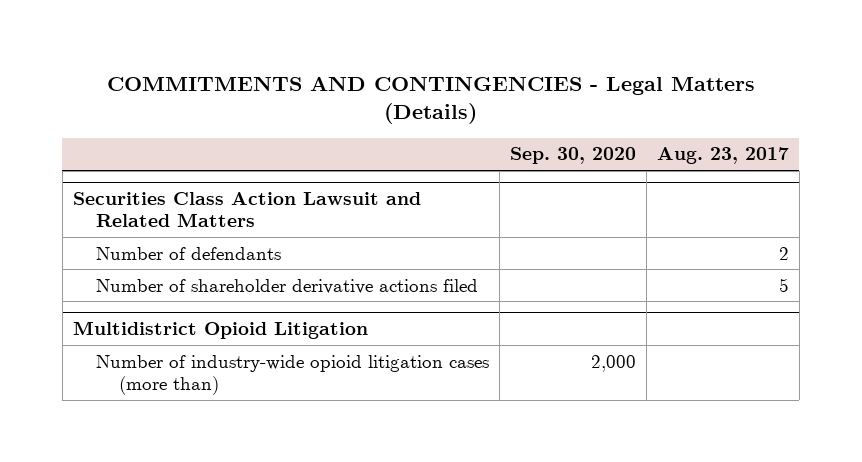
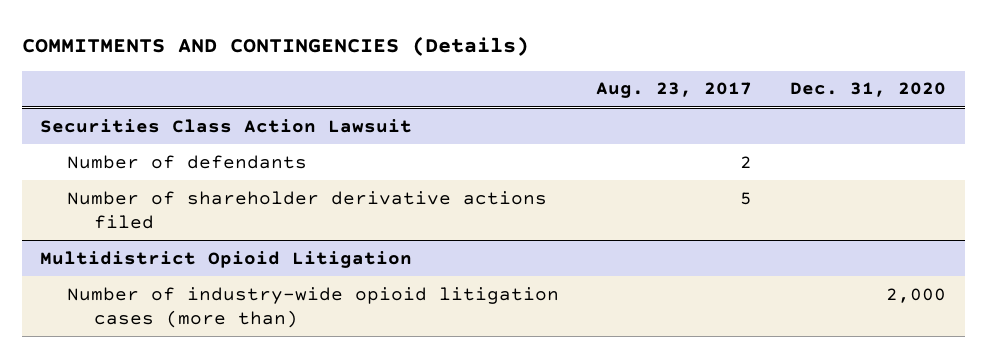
- COMMITMENTS AND CONTINGENCIES - Legal Matters (Details)
+ COMMITMENTS AND CONTINGENCIES (Details)
- | Sep. 30, 2020 | Aug. 23, 2017
+ | Aug. 23, 2017 | Dec. 31, 2020
- Securities Class Action Lawsuit and Related Matters
+ Securities Class Action Lawsuit

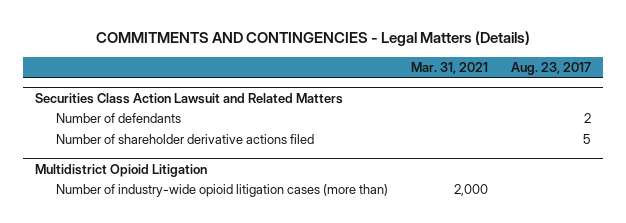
- COMMITMENTS AND CONTINGENCIES (Details)
+ COMMITMENTS AND CONTINGENCIES - Legal Matters (Details)
- | Aug. 23, 2017 | Dec. 31, 2020
+ | Mar. 31, 2021 | Aug. 23, 2017
- Securities Class Action Lawsuit
+ Securities Class Action Lawsuit and Related Matters

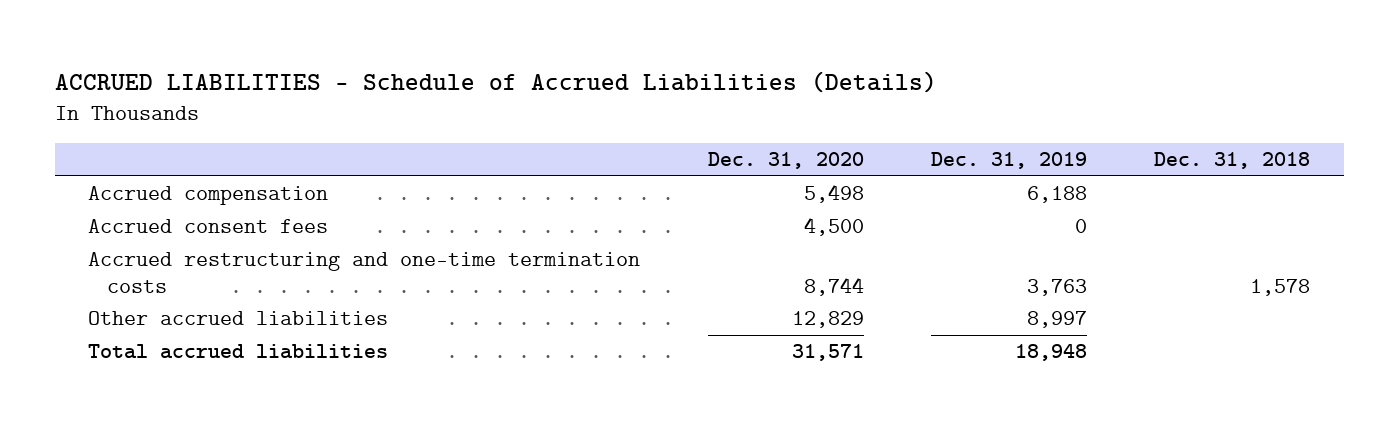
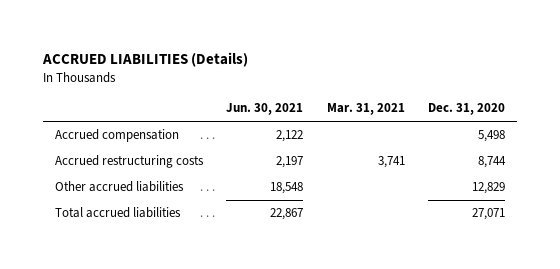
- ACCRUED LIABILITIES - Schedule of Accrued Liabilities (Details)
+ ACCRUED LIABILITIES (Details)
- | Dec. 31, 2020 | Dec. 31, 2019 | Dec. 31, 2018
+ | Jun. 30, 2021 | Mar. 31, 2021 | Dec. 31, 2020
- Accrued consent fees | 4,500 | 0 |
- Accrued restructuring and one-time termination costs | 8,744 | 3,763 | 1,578
+ Accrued restructuring costs | 2,197 | 3,741 | 8,744
- Total accrued liabilities | 31,571 | 18,948 |
+ Total accrued liabilities | 22,867 | | 27,071

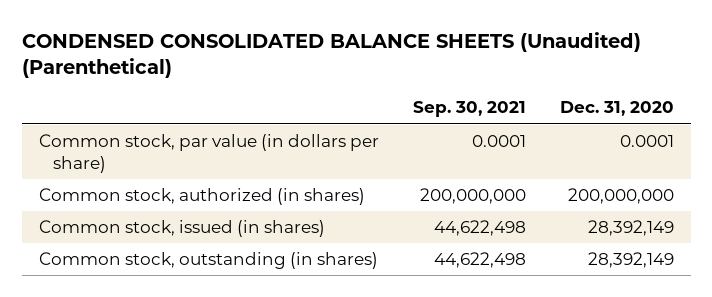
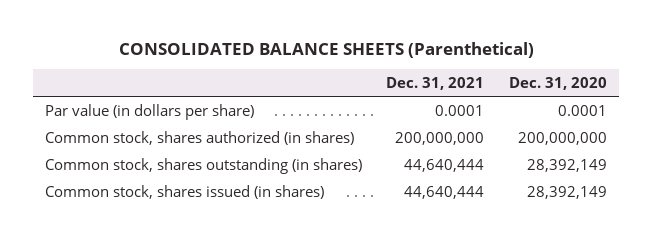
- CONDENSED CONSOLIDATED BALANCE SHEETS (Unaudited) (Parenthetical)
+ CONSOLIDATED BALANCE SHEETS (Parenthetical)
- | Sep. 30, 2021 | Dec. 31, 2020
+ | Dec. 31, 2021 | Dec. 31, 2020
- Common stock, par value (in dollars per share) | 0.0001 | 0.0001
- Common stock, authorized (in shares) | 200,000,000 | 200,000,000
- Common stock, issued (in shares) | 44,622,498 | 28,392,149
- Common stock, outstanding (in shares) | 44,622,498 | 28,392,149
+ Par value (in dollars per share) | 0.0001 | 0.0001
+ Common stock, shares authorized (in shares) | 200,000,000 | 200,000,000
+ Common stock, shares outstanding (in shares) | 44,640,444 | 28,392,149
+ Common stock, shares issued (in shares) | 44,640,444 | 28,392,149

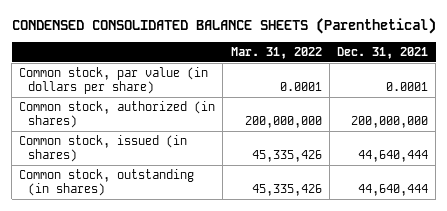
- CONSOLIDATED BALANCE SHEETS (Parenthetical)
+ CONDENSED CONSOLIDATED BALANCE SHEETS (Parenthetical)
- | Dec. 31, 2021 | Dec. 31, 2020
+ | Mar. 31, 2022 | Dec. 31, 2021
- Par value (in dollars per share) | 0.0001 | 0.0001
- Common stock, shares authorized (in shares) | 200,000,000 | 200,000,000
- Common stock, shares outstanding (in shares) | 44,640,444 | 28,392,149
- Common stock, shares issued (in shares) | 44,640,444 | 28,392,149
+ Common stock, par value (in dollars per share) | 0.0001 | 0.0001
+ Common stock, authorized (in shares) | 200,000,000 | 200,000,000
+ Common stock, issued (in shares) | 45,335,426 | 44,640,444
+ Common stock, outstanding (in shares) | 45,335,426 | 44,640,444

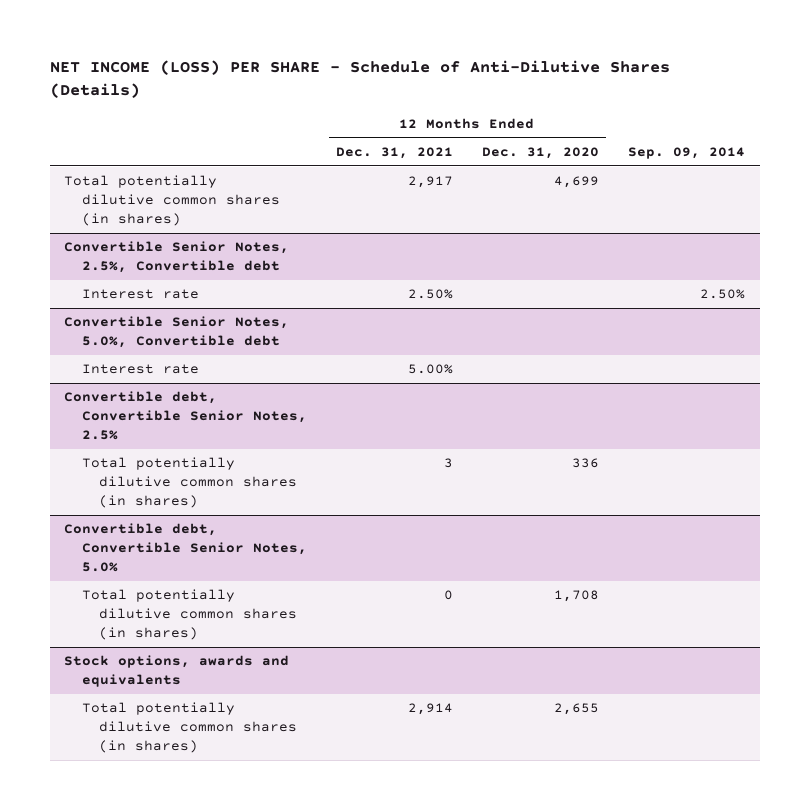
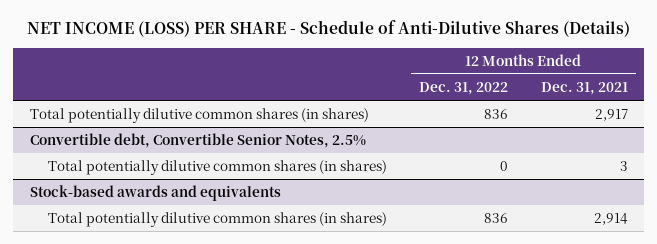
- | 12 Months Ended Dec. 31, 2021 | 12 Months Ended Dec. 31, 2020 | Sep. 09, 2014
+ | 12 Months Ended Dec. 31, 2022 | 12 Months Ended Dec. 31, 2021
- Convertible Senior Notes, 2.5%, Convertible debt
- Interest rate | 2.50% | | 2.50%
- Convertible Senior Notes, 5.0%, Convertible debt
- Interest rate | 5.00% | |
- Convertible debt, Convertible Senior Notes, 5.0%
- Total potentially dilutive common shares (in shares) | 0 | 1,708 |
- Stock options, awards and equivalents
+ Stock-based awards and equivalents

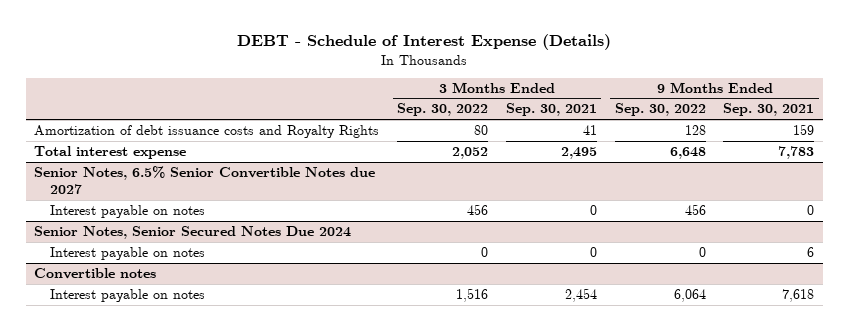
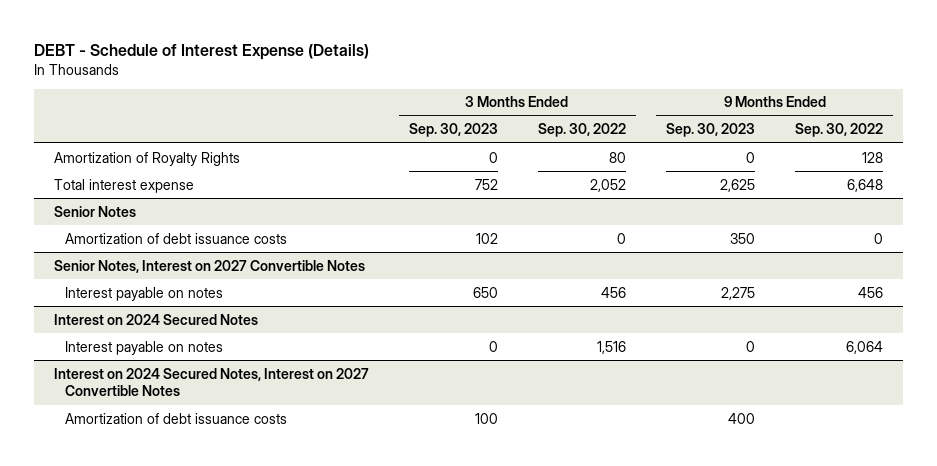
- | 3 Months Ended Sep. 30, 2022 | 3 Months Ended Sep. 30, 2021 | 9 Months Ended Sep. 30, 2022 | 9 Months Ended Sep. 30, 2021
+ | 3 Months Ended Sep. 30, 2023 | 3 Months Ended Sep. 30, 2022 | 9 Months Ended Sep. 30, 2023 | 9 Months Ended Sep. 30, 2022
- Amortization of debt issuance costs and Royalty Rights | 80 | 41 | 128 | 159
+ Amortization of Royalty Rights | 0 | 80 | 0 | 128
- Senior Notes, 6.5% Senior Convertible Notes due 2027
+ Senior Notes
+ Amortization of debt issuance costs | 102 | 0 | 350 | 0
+ Senior Notes, Interest on 2027 Convertible Notes
- Senior Notes, Senior Secured Notes Due 2024
- Interest payable on notes | 0 | 0 | 0 | 6
- Convertible notes
+ Interest on 2024 Secured Notes
+ Interest on 2024 Secured Notes, Interest on 2027 Convertible Notes
+ Amortization of debt issuance costs | 100 | | 400 |

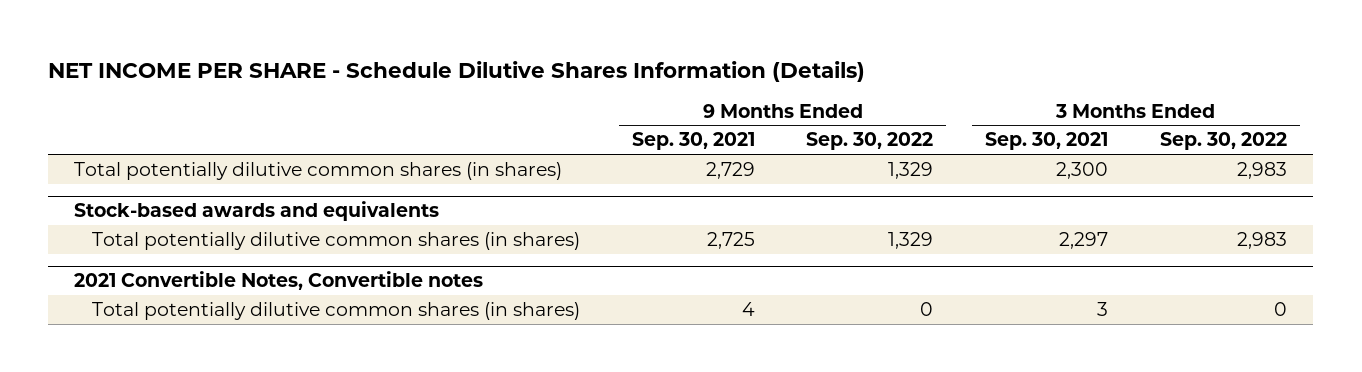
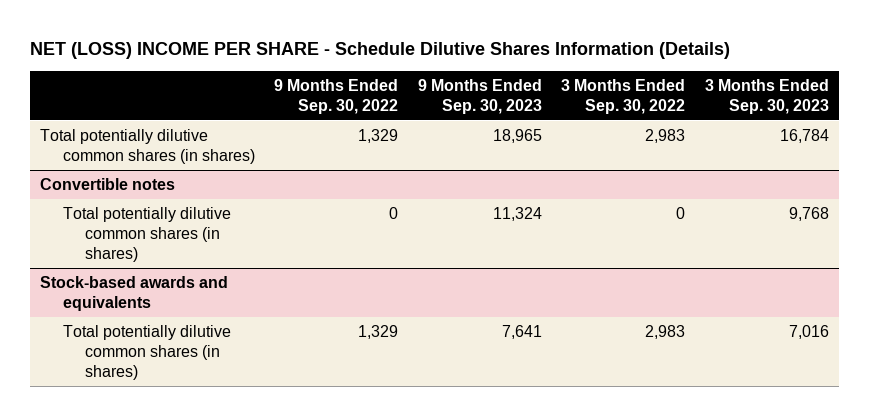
- NET INCOME PER SHARE - Schedule Dilutive Shares Information (Details)
+ NET (LOSS) INCOME PER SHARE - Schedule Dilutive Shares Information (Details)
- | 9 Months Ended Sep. 30, 2021 | 9 Months Ended Sep. 30, 2022 | 3 Months Ended Sep. 30, 2021 | 3 Months Ended Sep. 30, 2022
+ | 9 Months Ended Sep. 30, 2022 | 9 Months Ended Sep. 30, 2023 | 3 Months Ended Sep. 30, 2022 | 3 Months Ended Sep. 30, 2023
+ Convertible notes
+ Total potentially dilutive common shares (in shares) | 0 | 11,324 | 0 | 9,768
- 2021 Convertible Notes, Convertible notes
- Total potentially dilutive common shares (in shares) | 4 | 0 | 3 | 0

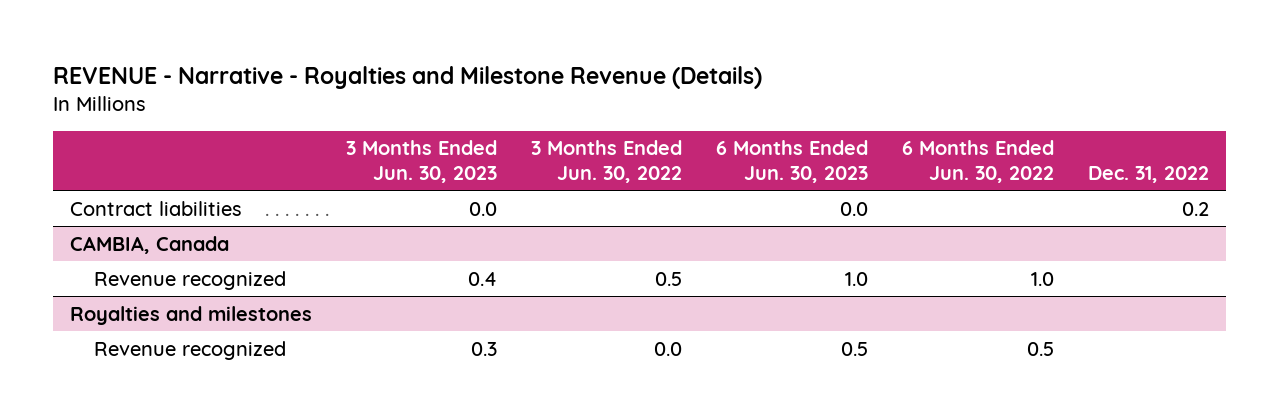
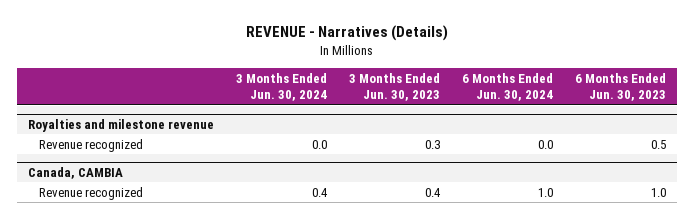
- REVENUE - Narrative - Royalties and Milestone Revenue (Details)
+ REVENUE - Narratives (Details)
- | 3 Months Ended Jun. 30, 2023 | 3 Months Ended Jun. 30, 2022 | 6 Months Ended Jun. 30, 2023 | 6 Months Ended Jun. 30, 2022 | Dec. 31, 2022
+ | 3 Months Ended Jun. 30, 2024 | 3 Months Ended Jun. 30, 2023 | 6 Months Ended Jun. 30, 2024 | 6 Months Ended Jun. 30, 2023
- Contract liabilities | 0.0 | | 0.0 | | 0.2
- CAMBIA, Canada
- Revenue recognized | 0.4 | 0.5 | 1.0 | 1.0 |
- Royalties and milestones
+ Royalties and milestone revenue
+ Canada, CAMBIA
+ Revenue recognized | 0.4 | 0.4 | 1.0 | 1.0

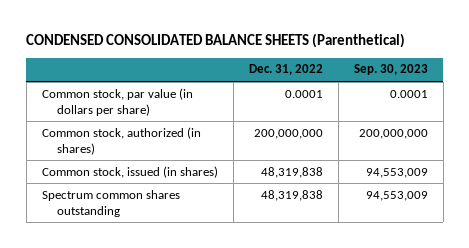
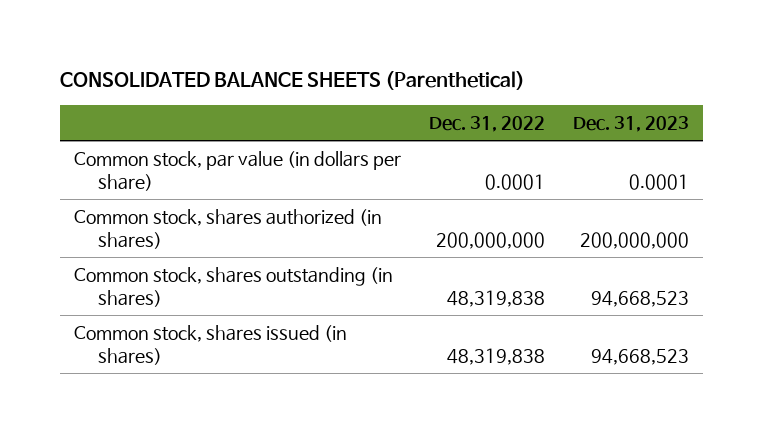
- CONDENSED CONSOLIDATED BALANCE SHEETS (Parenthetical)
+ CONSOLIDATED BALANCE SHEETS (Parenthetical)
- | Dec. 31, 2022 | Sep. 30, 2023
+ | Dec. 31, 2022 | Dec. 31, 2023
- Common stock, authorized (in shares) | 200,000,000 | 200,000,000
- Common stock, issued (in shares) | 48,319,838 | 94,553,009
- Spectrum common shares outstanding | 48,319,838 | 94,553,009
+ Common stock, shares authorized (in shares) | 200,000,000 | 200,000,000
+ Common stock, shares outstanding (in shares) | 48,319,838 | 94,668,523
+ Common stock, shares issued (in shares) | 48,319,838 | 94,668,523

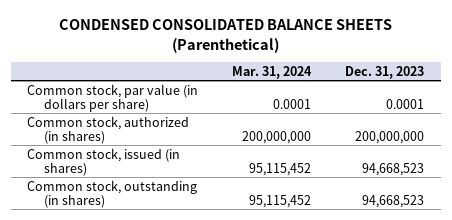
- CONSOLIDATED BALANCE SHEETS (Parenthetical)
+ CONDENSED CONSOLIDATED BALANCE SHEETS (Parenthetical)
- | Dec. 31, 2022 | Dec. 31, 2023
+ | Mar. 31, 2024 | Dec. 31, 2023
- Common stock, shares authorized (in shares) | 200,000,000 | 200,000,000
- Common stock, shares outstanding (in shares) | 48,319,838 | 94,668,523
- Common stock, shares issued (in shares) | 48,319,838 | 94,668,523
+ Common stock, authorized (in shares) | 200,000,000 | 200,000,000
+ Common stock, issued (in shares) | 95,115,452 | 94,668,523
+ Common stock, outstanding (in shares) | 95,115,452 | 94,668,523

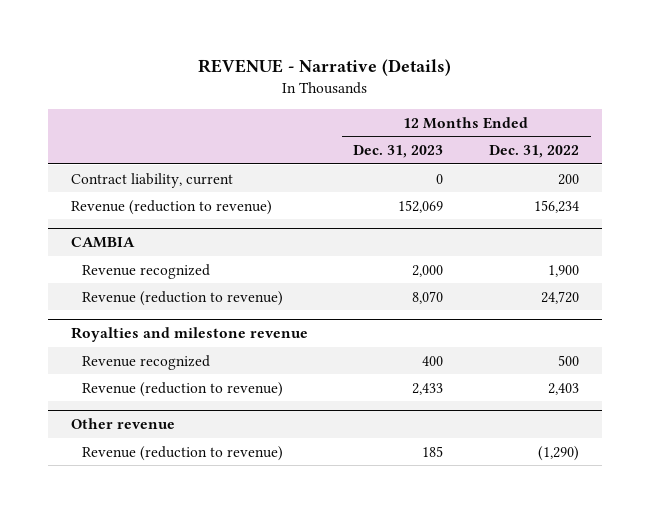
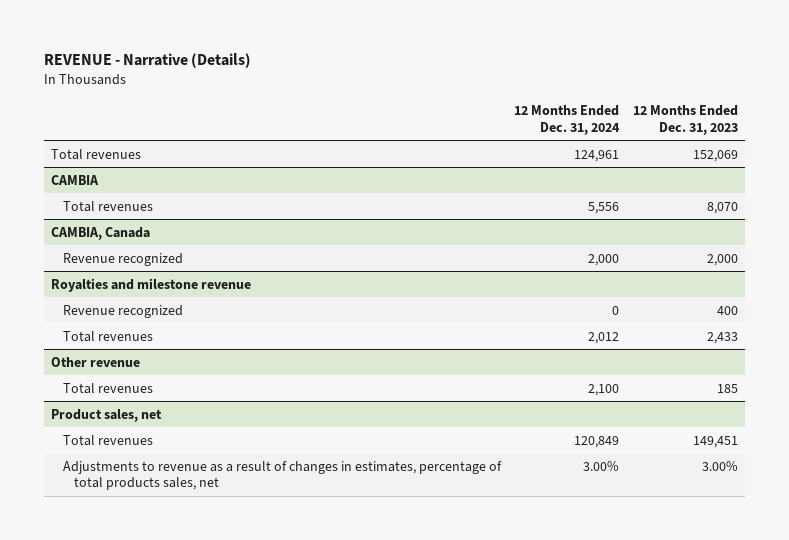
- | 12 Months Ended Dec. 31, 2023 | 12 Months Ended Dec. 31, 2022
+ | 12 Months Ended Dec. 31, 2024 | 12 Months Ended Dec. 31, 2023
- Contract liability, current | 0 | 200
- Revenue (reduction to revenue) | 152,069 | 156,234
+ Total revenues | 124,961 | 152,069
@ CAMBIA
+ Total revenues | 5,556 | 8,070
+ CAMBIA, Canada
@ CAMBIA
- Revenue (reduction to revenue) | 8,070 | 24,720
@ Royalties and milestone revenue
- Revenue (reduction to revenue) | 2,433 | 2,403
+ Total revenues | 2,012 | 2,433
@ Other revenue
- Revenue (reduction to revenue) | 185 | (1,290)
+ Total revenues | 2,100 | 185
+ Product sales, net
+ Total revenues | 120,849 | 149,451
+ Adjustments to revenue as a result of changes in estimates, percentage of total products sales, net | 3.00% | 3.00%

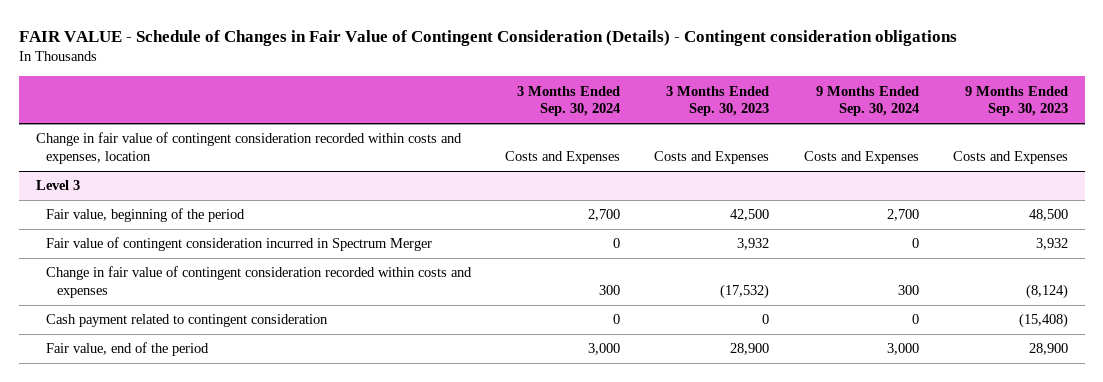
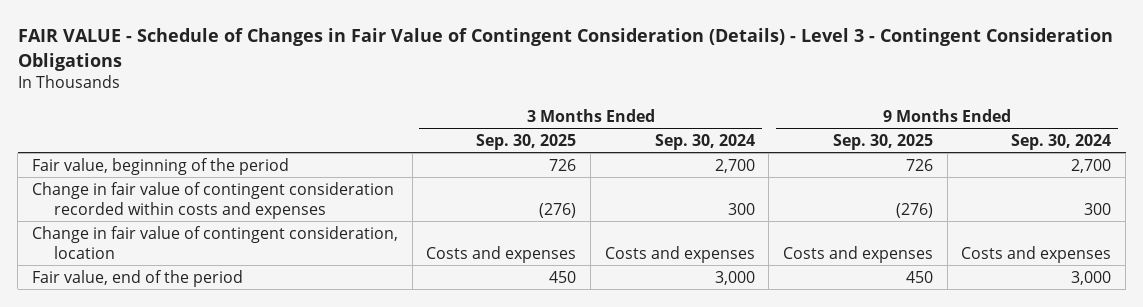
- FAIR VALUE - Schedule of Changes in Fair Value of Contingent Consideration (Details) - Contingent consideration obligations
+ FAIR VALUE - Schedule of Changes in Fair Value of Contingent Consideration (Details) - Level 3 - Contingent Consideration Obligations
- | 3 Months Ended Sep. 30, 2024 | 3 Months Ended Sep. 30, 2023 | 9 Months Ended Sep. 30, 2024 | 9 Months Ended Sep. 30, 2023
+ | 3 Months Ended Sep. 30, 2025 | 3 Months Ended Sep. 30, 2024 | 9 Months Ended Sep. 30, 2025 | 9 Months Ended Sep. 30, 2024
- Change in fair value of contingent consideration recorded within costs and expenses, location | Costs and Expenses | Costs and Expenses | Costs and Expenses | Costs and Expenses
- Level 3
- Fair value of contingent consideration incurred in Spectrum Merger | 0 | 3,932 | 0 | 3,932
- Cash payment related to contingent consideration | 0 | 0 | 0 | (15,408)
+ Change in fair value of contingent consideration, location | Costs and expenses | Costs and expenses | Costs and expenses | Costs and expenses

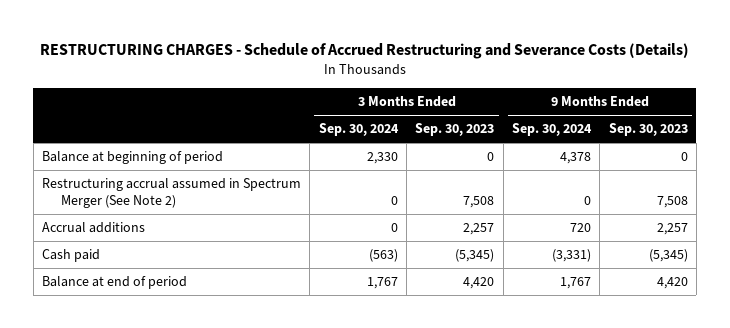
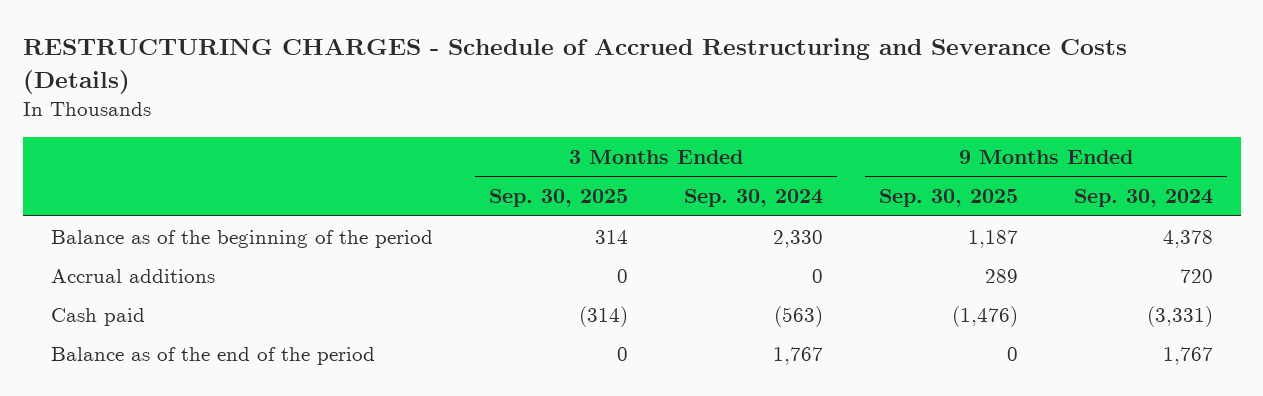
- | 3 Months Ended Sep. 30, 2024 | 3 Months Ended Sep. 30, 2023 | 9 Months Ended Sep. 30, 2024 | 9 Months Ended Sep. 30, 2023
+ | 3 Months Ended Sep. 30, 2025 | 3 Months Ended Sep. 30, 2024 | 9 Months Ended Sep. 30, 2025 | 9 Months Ended Sep. 30, 2024
- Balance at beginning of period | 2,330 | 0 | 4,378 | 0
- Restructuring accrual assumed in Spectrum Merger (See Note 2) | 0 | 7,508 | 0 | 7,508
+ Balance as of the beginning of the period | 314 | 2,330 | 1,187 | 4,378
- Balance at end of period | 1,767 | 4,420 | 1,767 | 4,420
+ Balance as of the end of the period | 0 | 1,767 | 0 | 1,767

